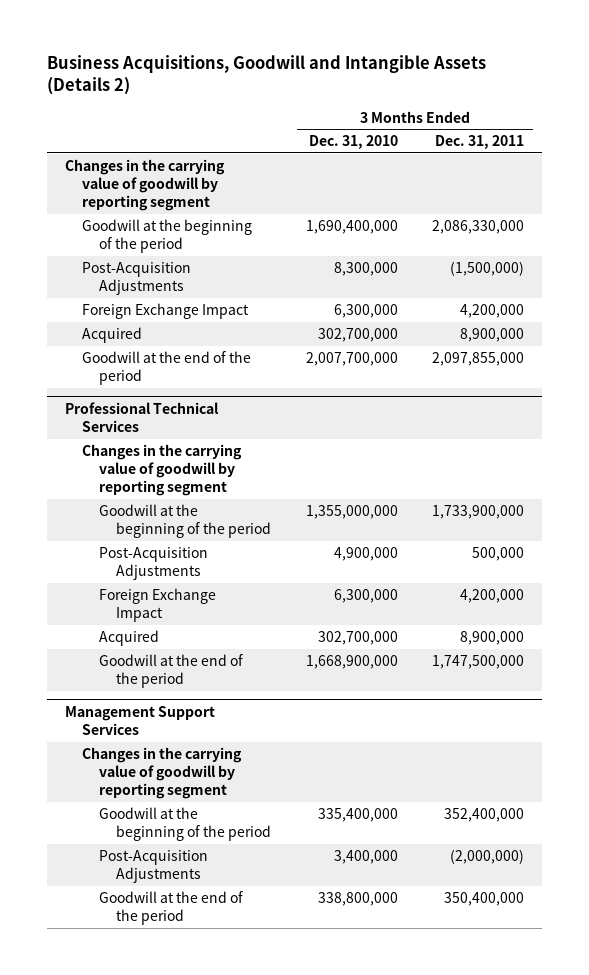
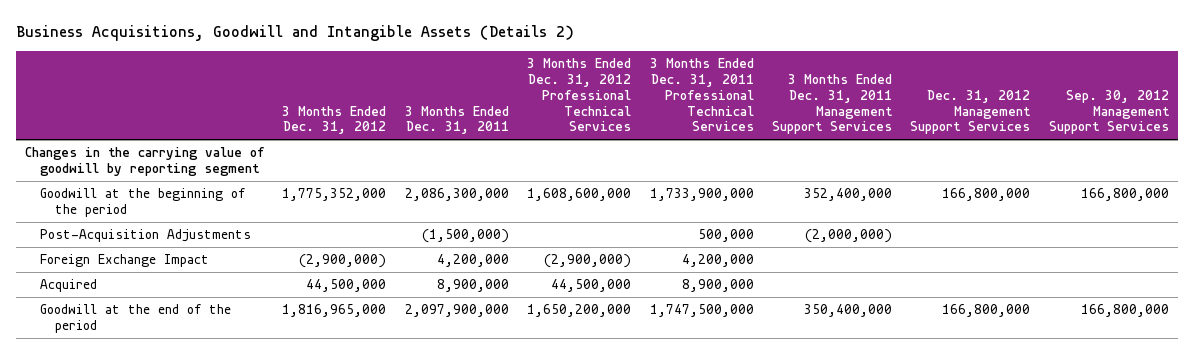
- | 3 Months Ended Dec. 31, 2010 | 3 Months Ended Dec. 31, 2011
+ | 3 Months Ended Dec. 31, 2012 | 3 Months Ended Dec. 31, 2011 | 3 Months Ended Dec. 31, 2012 Professional Technical Services | 3 Months Ended Dec. 31, 2011 Professional Technical Services | 3 Months Ended Dec. 31, 2011 Management Support Services | Dec. 31, 2012 Management Support Services | Sep. 30, 2012 Management Support Services
- Goodwill at the beginning of the period | 1,690,400,000 | 2,086,330,000
+ Goodwill at the beginning of the period | 1,775,352,000 | 2,086,300,000 | 1,608,600,000 | 1,733,900,000 | 352,400,000 | 166,800,000 | 166,800,000
- Goodwill at the end of the period | 2,007,700,000 | 2,097,855,000
- Professional Technical Services
- Changes in the carrying value of goodwill by reporting segment
- Goodwill at the beginning of the period | 1,355,000,000 | 1,733,900,000
- Post-Acquisition Adjustments | 4,900,000 | 500,000
- Foreign Exchange Impact | 6,300,000 | 4,200,000
- Acquired | 302,700,000 | 8,900,000
- Goodwill at the end of the period | 1,668,900,000 | 1,747,500,000
- Management Support Services
- Changes in the carrying value of goodwill by reporting segment
- Goodwill at the beginning of the period | 335,400,000 | 352,400,000
- Post-Acquisition Adjustments | 3,400,000 | (2,000,000)
- Goodwill at the end of the period | 338,800,000 | 350,400,000
+ Goodwill at the end of the period | 1,816,965,000 | 2,097,900,000 | 1,650,200,000 | 1,747,500,000 | 350,400,000 | 166,800,000 | 166,800,000

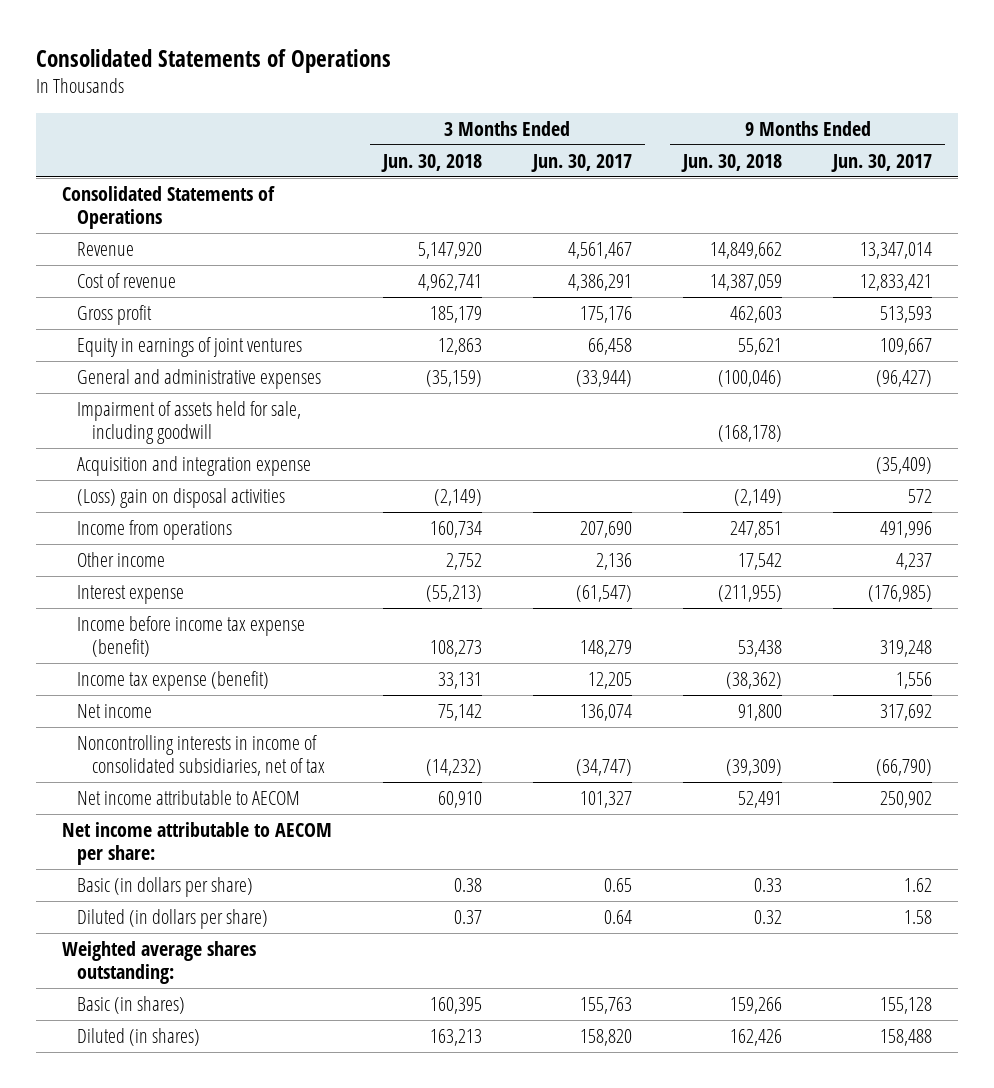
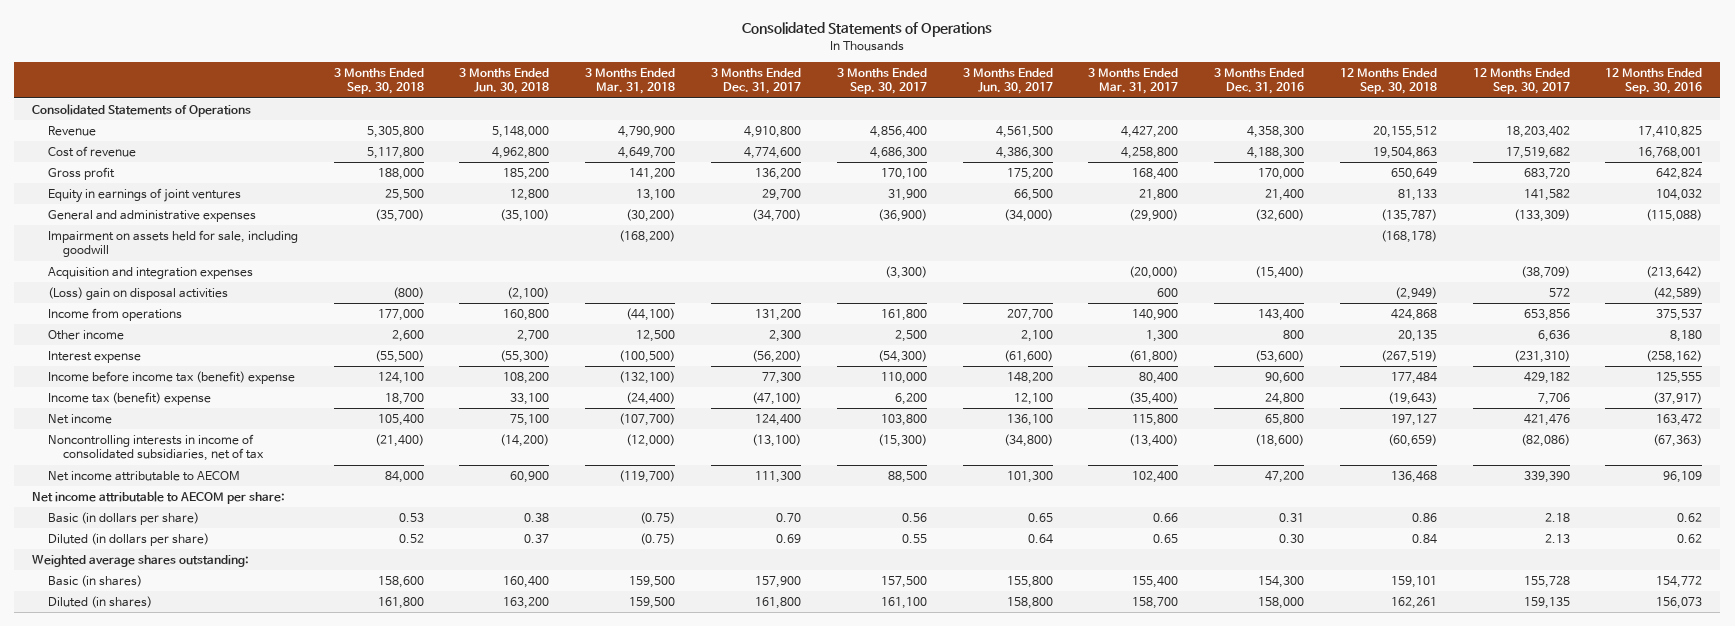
- | 3 Months Ended Jun. 30, 2018 | 3 Months Ended Jun. 30, 2017 | 9 Months Ended Jun. 30, 2018 | 9 Months Ended Jun. 30, 2017
+ | 3 Months Ended Sep. 30, 2018 | 3 Months Ended Jun. 30, 2018 | 3 Months Ended Mar. 31, 2018 | 3 Months Ended Dec. 31, 2017 | 3 Months Ended Sep. 30, 2017 | 3 Months Ended Jun. 30, 2017 | 3 Months Ended Mar. 31, 2017 | 3 Months Ended Dec. 31, 2016 | 12 Months Ended Sep. 30, 2018 | 12 Months Ended Sep. 30, 2017 | 12 Months Ended Sep. 30, 2016
- Revenue | 5,147,920 | 4,561,467 | 14,849,662 | 13,347,014
- Cost of revenue | 4,962,741 | 4,386,291 | 14,387,059 | 12,833,421
- Gross profit | 185,179 | 175,176 | 462,603 | 513,593
- Equity in earnings of joint ventures | 12,863 | 66,458 | 55,621 | 109,667
- General and administrative expenses | (35,159) | (33,944) | (100,046) | (96,427)
- Impairment of assets held for sale, including goodwill | | | (168,178) |
- Acquisition and integration expense | | | | (35,409)
- (Loss) gain on disposal activities | (2,149) | | (2,149) | 572
- Income from operations | 160,734 | 207,690 | 247,851 | 491,996
- Other income | 2,752 | 2,136 | 17,542 | 4,237
- Interest expense | (55,213) | (61,547) | (211,955) | (176,985)
- Income before income tax expense (benefit) | 108,273 | 148,279 | 53,438 | 319,248
- Income tax expense (benefit) | 33,131 | 12,205 | (38,362) | 1,556
- Net income | 75,142 | 136,074 | 91,800 | 317,692
- Noncontrolling interests in income of consolidated subsidiaries, net of tax | (14,232) | (34,747) | (39,309) | (66,790)
- Net income attributable to AECOM | 60,910 | 101,327 | 52,491 | 250,902
+ Revenue | 5,305,800 | 5,148,000 | 4,790,900 | 4,910,800 | 4,856,400 | 4,561,500 | 4,427,200 | 4,358,300 | 20,155,512 | 18,203,402 | 17,410,825
+ Cost of revenue | 5,117,800 | 4,962,800 | 4,649,700 | 4,774,600 | 4,686,300 | 4,386,300 | 4,258,800 | 4,188,300 | 19,504,863 | 17,519,682 | 16,768,001
+ Gross profit | 188,000 | 185,200 | 141,200 | 136,200 | 170,100 | 175,200 | 168,400 | 170,000 | 650,649 | 683,720 | 642,824
+ Equity in earnings of joint ventures | 25,500 | 12,800 | 13,100 | 29,700 | 31,900 | 66,500 | 21,800 | 21,400 | 81,133 | 141,582 | 104,032
+ General and administrative expenses | (35,700) | (35,100) | (30,200) | (34,700) | (36,900) | (34,000) | (29,900) | (32,600) | (135,787) | (133,309) | (115,088)
+ Impairment on assets held for sale, including goodwill | | | (168,200) | | | | | | (168,178) | |
+ Acquisition and integration expenses | | | | | (3,300) | | (20,000) | (15,400) | | (38,709) | (213,642)
+ (Loss) gain on disposal activities | (800) | (2,100) | | | | | 600 | | (2,949) | 572 | (42,589)
+ Income from operations | 177,000 | 160,800 | (44,100) | 131,200 | 161,800 | 207,700 | 140,900 | 143,400 | 424,868 | 653,856 | 375,537
+ Other income | 2,600 | 2,700 | 12,500 | 2,300 | 2,500 | 2,100 | 1,300 | 800 | 20,135 | 6,636 | 8,180
+ Interest expense | (55,500) | (55,300) | (100,500) | (56,200) | (54,300) | (61,600) | (61,800) | (53,600) | (267,519) | (231,310) | (258,162)
+ Income before income tax (benefit) expense | 124,100 | 108,200 | (132,100) | 77,300 | 110,000 | 148,200 | 80,400 | 90,600 | 177,484 | 429,182 | 125,555
+ Income tax (benefit) expense | 18,700 | 33,100 | (24,400) | (47,100) | 6,200 | 12,100 | (35,400) | 24,800 | (19,643) | 7,706 | (37,917)
+ Net income | 105,400 | 75,100 | (107,700) | 124,400 | 103,800 | 136,100 | 115,800 | 65,800 | 197,127 | 421,476 | 163,472
+ Noncontrolling interests in income of consolidated subsidiaries, net of tax | (21,400) | (14,200) | (12,000) | (13,100) | (15,300) | (34,800) | (13,400) | (18,600) | (60,659) | (82,086) | (67,363)
+ Net income attributable to AECOM | 84,000 | 60,900 | (119,700) | 111,300 | 88,500 | 101,300 | 102,400 | 47,200 | 136,468 | 339,390 | 96,109
- Basic (in shares) | 160,395 | 155,763 | 159,266 | 155,128
- Diluted (in shares) | 163,213 | 158,820 | 162,426 | 158,488
+ Basic (in shares) | 158,600 | 160,400 | 159,500 | 157,900 | 157,500 | 155,800 | 155,400 | 154,300 | 159,101 | 155,728 | 154,772
+ Diluted (in shares) | 161,800 | 163,200 | 159,500 | 161,800 | 161,100 | 158,800 | 158,700 | 158,000 | 162,261 | 159,135 | 156,073

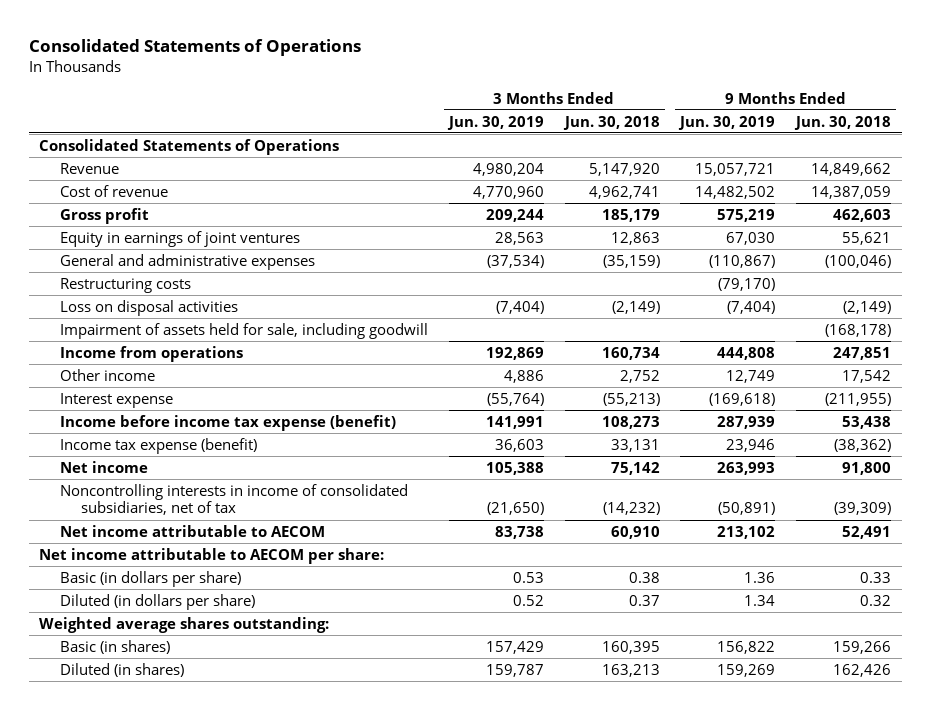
- | 3 Months Ended Sep. 30, 2018 | 3 Months Ended Jun. 30, 2018 | 3 Months Ended Mar. 31, 2018 | 3 Months Ended Dec. 31, 2017 | 3 Months Ended Sep. 30, 2017 | 3 Months Ended Jun. 30, 2017 | 3 Months Ended Mar. 31, 2017 | 3 Months Ended Dec. 31, 2016 | 12 Months Ended Sep. 30, 2018 | 12 Months Ended Sep. 30, 2017 | 12 Months Ended Sep. 30, 2016
+ | 3 Months Ended Jun. 30, 2019 | 3 Months Ended Jun. 30, 2018 | 9 Months Ended Jun. 30, 2019 | 9 Months Ended Jun. 30, 2018
- Revenue | 5,305,800 | 5,148,000 | 4,790,900 | 4,910,800 | 4,856,400 | 4,561,500 | 4,427,200 | 4,358,300 | 20,155,512 | 18,203,402 | 17,410,825
- Cost of revenue | 5,117,800 | 4,962,800 | 4,649,700 | 4,774,600 | 4,686,300 | 4,386,300 | 4,258,800 | 4,188,300 | 19,504,863 | 17,519,682 | 16,768,001
- Gross profit | 188,000 | 185,200 | 141,200 | 136,200 | 170,100 | 175,200 | 168,400 | 170,000 | 650,649 | 683,720 | 642,824
- Equity in earnings of joint ventures | 25,500 | 12,800 | 13,100 | 29,700 | 31,900 | 66,500 | 21,800 | 21,400 | 81,133 | 141,582 | 104,032
- General and administrative expenses | (35,700) | (35,100) | (30,200) | (34,700) | (36,900) | (34,000) | (29,900) | (32,600) | (135,787) | (133,309) | (115,088)
- Impairment on assets held for sale, including goodwill | | | (168,200) | | | | | | (168,178) | |
- Acquisition and integration expenses | | | | | (3,300) | | (20,000) | (15,400) | | (38,709) | (213,642)
- (Loss) gain on disposal activities | (800) | (2,100) | | | | | 600 | | (2,949) | 572 | (42,589)
- Income from operations | 177,000 | 160,800 | (44,100) | 131,200 | 161,800 | 207,700 | 140,900 | 143,400 | 424,868 | 653,856 | 375,537
- Other income | 2,600 | 2,700 | 12,500 | 2,300 | 2,500 | 2,100 | 1,300 | 800 | 20,135 | 6,636 | 8,180
- Interest expense | (55,500) | (55,300) | (100,500) | (56,200) | (54,300) | (61,600) | (61,800) | (53,600) | (267,519) | (231,310) | (258,162)
- Income before income tax (benefit) expense | 124,100 | 108,200 | (132,100) | 77,300 | 110,000 | 148,200 | 80,400 | 90,600 | 177,484 | 429,182 | 125,555
- Income tax (benefit) expense | 18,700 | 33,100 | (24,400) | (47,100) | 6,200 | 12,100 | (35,400) | 24,800 | (19,643) | 7,706 | (37,917)
- Net income | 105,400 | 75,100 | (107,700) | 124,400 | 103,800 | 136,100 | 115,800 | 65,800 | 197,127 | 421,476 | 163,472
- Noncontrolling interests in income of consolidated subsidiaries, net of tax | (21,400) | (14,200) | (12,000) | (13,100) | (15,300) | (34,800) | (13,400) | (18,600) | (60,659) | (82,086) | (67,363)
- Net income attributable to AECOM | 84,000 | 60,900 | (119,700) | 111,300 | 88,500 | 101,300 | 102,400 | 47,200 | 136,468 | 339,390 | 96,109
+ Revenue | 4,980,204 | 5,147,920 | 15,057,721 | 14,849,662
+ Cost of revenue | 4,770,960 | 4,962,741 | 14,482,502 | 14,387,059
+ Gross profit | 209,244 | 185,179 | 575,219 | 462,603
+ Equity in earnings of joint ventures | 28,563 | 12,863 | 67,030 | 55,621
+ General and administrative expenses | (37,534) | (35,159) | (110,867) | (100,046)
+ Restructuring costs | | | (79,170) |
+ Loss on disposal activities | (7,404) | (2,149) | (7,404) | (2,149)
+ Impairment of assets held for sale, including goodwill | | | | (168,178)
+ Income from operations | 192,869 | 160,734 | 444,808 | 247,851
+ Other income | 4,886 | 2,752 | 12,749 | 17,542
+ Interest expense | (55,764) | (55,213) | (169,618) | (211,955)
+ Income before income tax expense (benefit) | 141,991 | 108,273 | 287,939 | 53,438
+ Income tax expense (benefit) | 36,603 | 33,131 | 23,946 | (38,362)
+ Net income | 105,388 | 75,142 | 263,993 | 91,800
+ Noncontrolling interests in income of consolidated subsidiaries, net of tax | (21,650) | (14,232) | (50,891) | (39,309)
+ Net income attributable to AECOM | 83,738 | 60,910 | 213,102 | 52,491
- Basic (in shares) | 158,600 | 160,400 | 159,500 | 157,900 | 157,500 | 155,800 | 155,400 | 154,300 | 159,101 | 155,728 | 154,772
- Diluted (in shares) | 161,800 | 163,200 | 159,500 | 161,800 | 161,100 | 158,800 | 158,700 | 158,000 | 162,261 | 159,135 | 156,073
+ Basic (in shares) | 157,429 | 160,395 | 156,822 | 159,266
+ Diluted (in shares) | 159,787 | 163,213 | 159,269 | 162,426

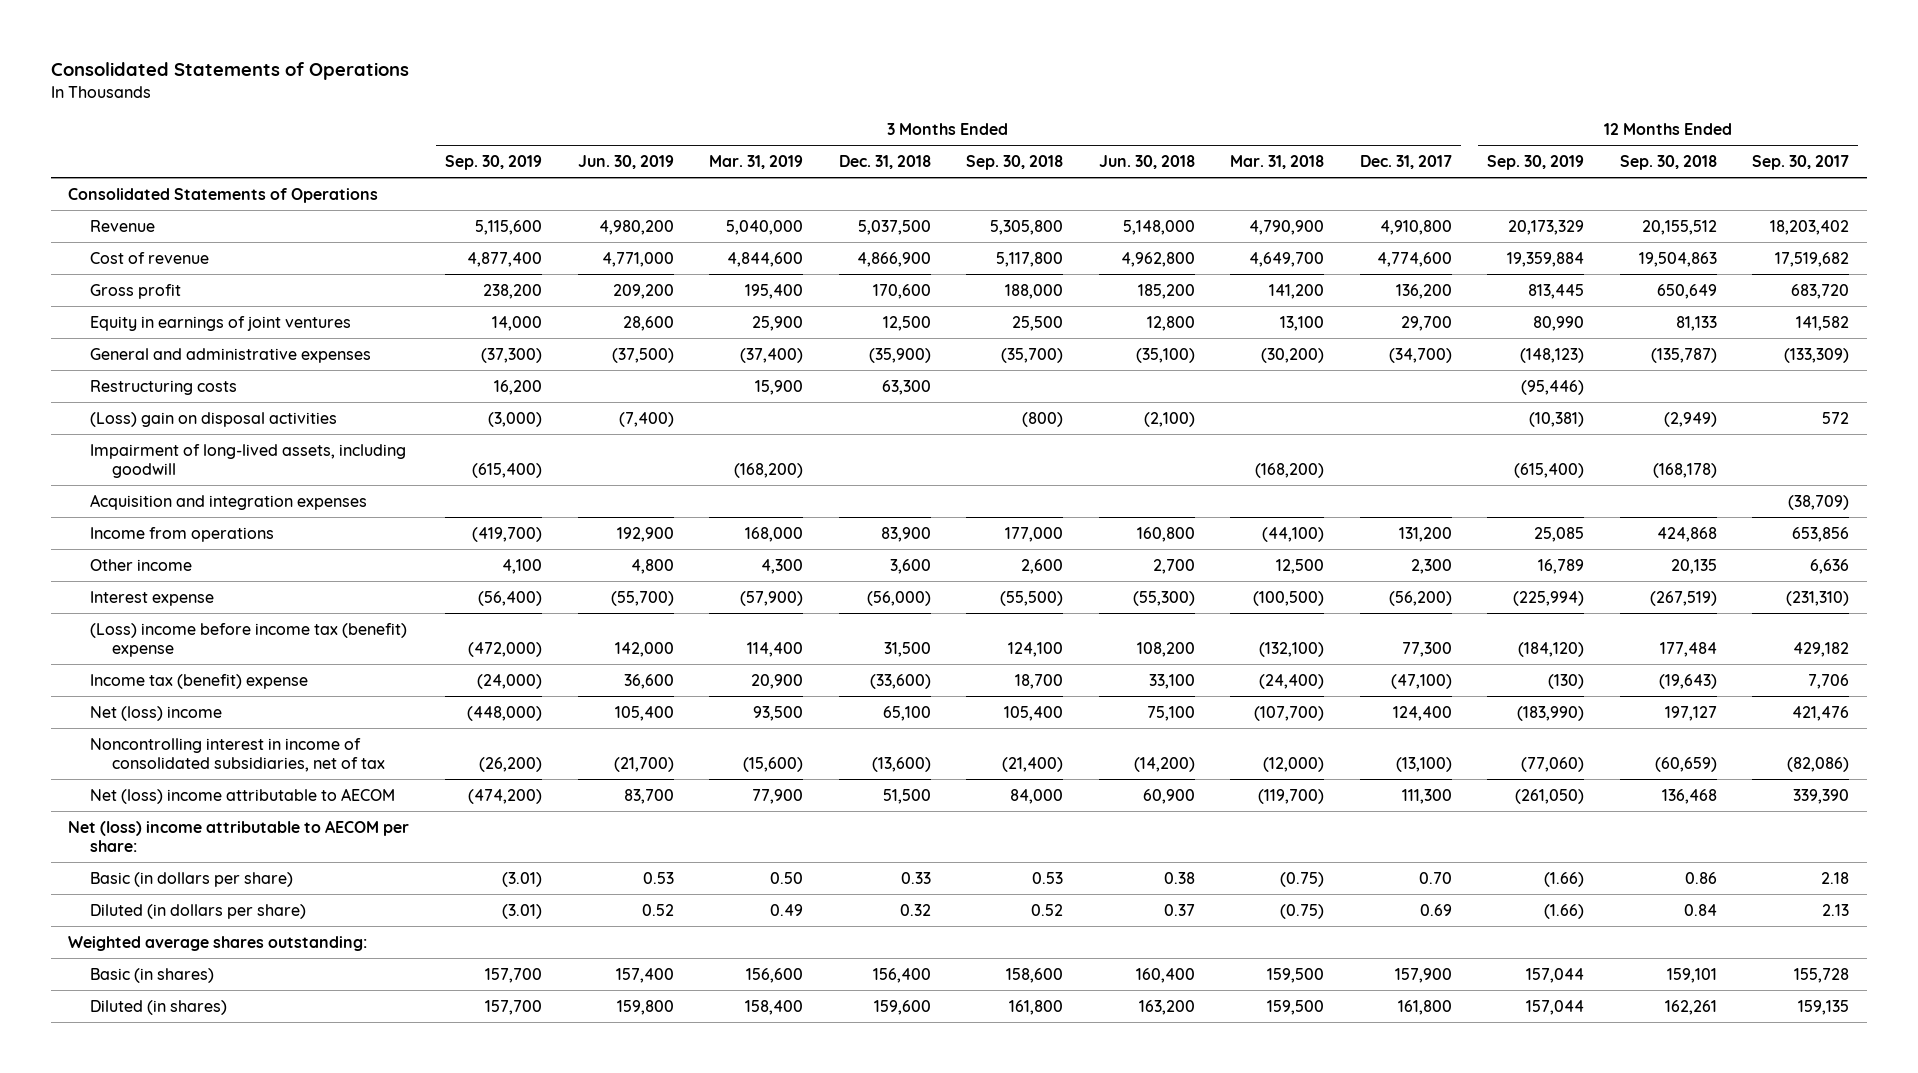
- | 3 Months Ended Jun. 30, 2019 | 3 Months Ended Jun. 30, 2018 | 9 Months Ended Jun. 30, 2019 | 9 Months Ended Jun. 30, 2018
+ | 3 Months Ended Sep. 30, 2019 | 3 Months Ended Jun. 30, 2019 | 3 Months Ended Mar. 31, 2019 | 3 Months Ended Dec. 31, 2018 | 3 Months Ended Sep. 30, 2018 | 3 Months Ended Jun. 30, 2018 | 3 Months Ended Mar. 31, 2018 | 3 Months Ended Dec. 31, 2017 | 12 Months Ended Sep. 30, 2019 | 12 Months Ended Sep. 30, 2018 | 12 Months Ended Sep. 30, 2017
- Revenue | 4,980,204 | 5,147,920 | 15,057,721 | 14,849,662
- Cost of revenue | 4,770,960 | 4,962,741 | 14,482,502 | 14,387,059
- Gross profit | 209,244 | 185,179 | 575,219 | 462,603
- Equity in earnings of joint ventures | 28,563 | 12,863 | 67,030 | 55,621
- General and administrative expenses | (37,534) | (35,159) | (110,867) | (100,046)
+ Revenue | 5,115,600 | 4,980,200 | 5,040,000 | 5,037,500 | 5,305,800 | 5,148,000 | 4,790,900 | 4,910,800 | 20,173,329 | 20,155,512 | 18,203,402
+ Cost of revenue | 4,877,400 | 4,771,000 | 4,844,600 | 4,866,900 | 5,117,800 | 4,962,800 | 4,649,700 | 4,774,600 | 19,359,884 | 19,504,863 | 17,519,682
+ Gross profit | 238,200 | 209,200 | 195,400 | 170,600 | 188,000 | 185,200 | 141,200 | 136,200 | 813,445 | 650,649 | 683,720
+ Equity in earnings of joint ventures | 14,000 | 28,600 | 25,900 | 12,500 | 25,500 | 12,800 | 13,100 | 29,700 | 80,990 | 81,133 | 141,582
+ General and administrative expenses | (37,300) | (37,500) | (37,400) | (35,900) | (35,700) | (35,100) | (30,200) | (34,700) | (148,123) | (135,787) | (133,309)
- Loss on disposal activities | (7,404) | (2,149) | (7,404) | (2,149)
- Impairment of assets held for sale, including goodwill | | | | (168,178)
- Income from operations | 192,869 | 160,734 | 444,808 | 247,851
- Other income | 4,886 | 2,752 | 12,749 | 17,542
- Interest expense | (55,764) | (55,213) | (169,618) | (211,955)
- Income before income tax expense (benefit) | 141,991 | 108,273 | 287,939 | 53,438
- Income tax expense (benefit) | 36,603 | 33,131 | 23,946 | (38,362)
- Net income | 105,388 | 75,142 | 263,993 | 91,800
- Noncontrolling interests in income of consolidated subsidiaries, net of tax | (21,650) | (14,232) | (50,891) | (39,309)
- Net income attributable to AECOM | 83,738 | 60,910 | 213,102 | 52,491
- Net income attributable to AECOM per share:
+ (Loss) gain on disposal activities | (3,000) | (7,400) | | | (800) | (2,100) | | | (10,381) | (2,949) | 572
+ Impairment of long-lived assets, including goodwill | (615,400) | | (168,200) | | | | (168,200) | | (615,400) | (168,178) |
+ Acquisition and integration expenses | | | | | | | | | | | (38,709)
+ Income from operations | (419,700) | 192,900 | 168,000 | 83,900 | 177,000 | 160,800 | (44,100) | 131,200 | 25,085 | 424,868 | 653,856
+ Other income | 4,100 | 4,800 | 4,300 | 3,600 | 2,600 | 2,700 | 12,500 | 2,300 | 16,789 | 20,135 | 6,636
+ Interest expense | (56,400) | (55,700) | (57,900) | (56,000) | (55,500) | (55,300) | (100,500) | (56,200) | (225,994) | (267,519) | (231,310)
+ (Loss) income before income tax (benefit) expense | (472,000) | 142,000 | 114,400 | 31,500 | 124,100 | 108,200 | (132,100) | 77,300 | (184,120) | 177,484 | 429,182
+ Income tax (benefit) expense | (24,000) | 36,600 | 20,900 | (33,600) | 18,700 | 33,100 | (24,400) | (47,100) | (130) | (19,643) | 7,706
+ Net (loss) income | (448,000) | 105,400 | 93,500 | 65,100 | 105,400 | 75,100 | (107,700) | 124,400 | (183,990) | 197,127 | 421,476
+ Noncontrolling interest in income of consolidated subsidiaries, net of tax | (26,200) | (21,700) | (15,600) | (13,600) | (21,400) | (14,200) | (12,000) | (13,100) | (77,060) | (60,659) | (82,086)
+ Net (loss) income attributable to AECOM | (474,200) | 83,700 | 77,900 | 51,500 | 84,000 | 60,900 | (119,700) | 111,300 | (261,050) | 136,468 | 339,390
+ Net (loss) income attributable to AECOM per share:
- Basic (in shares) | 157,429 | 160,395 | 156,822 | 159,266
- Diluted (in shares) | 159,787 | 163,213 | 159,269 | 162,426
+ Basic (in shares) | 157,700 | 157,400 | 156,600 | 156,400 | 158,600 | 160,400 | 159,500 | 157,900 | 157,044 | 159,101 | 155,728
+ Diluted (in shares) | 157,700 | 159,800 | 158,400 | 159,600 | 161,800 | 163,200 | 159,500 | 161,800 | 157,044 | 162,261 | 159,135

